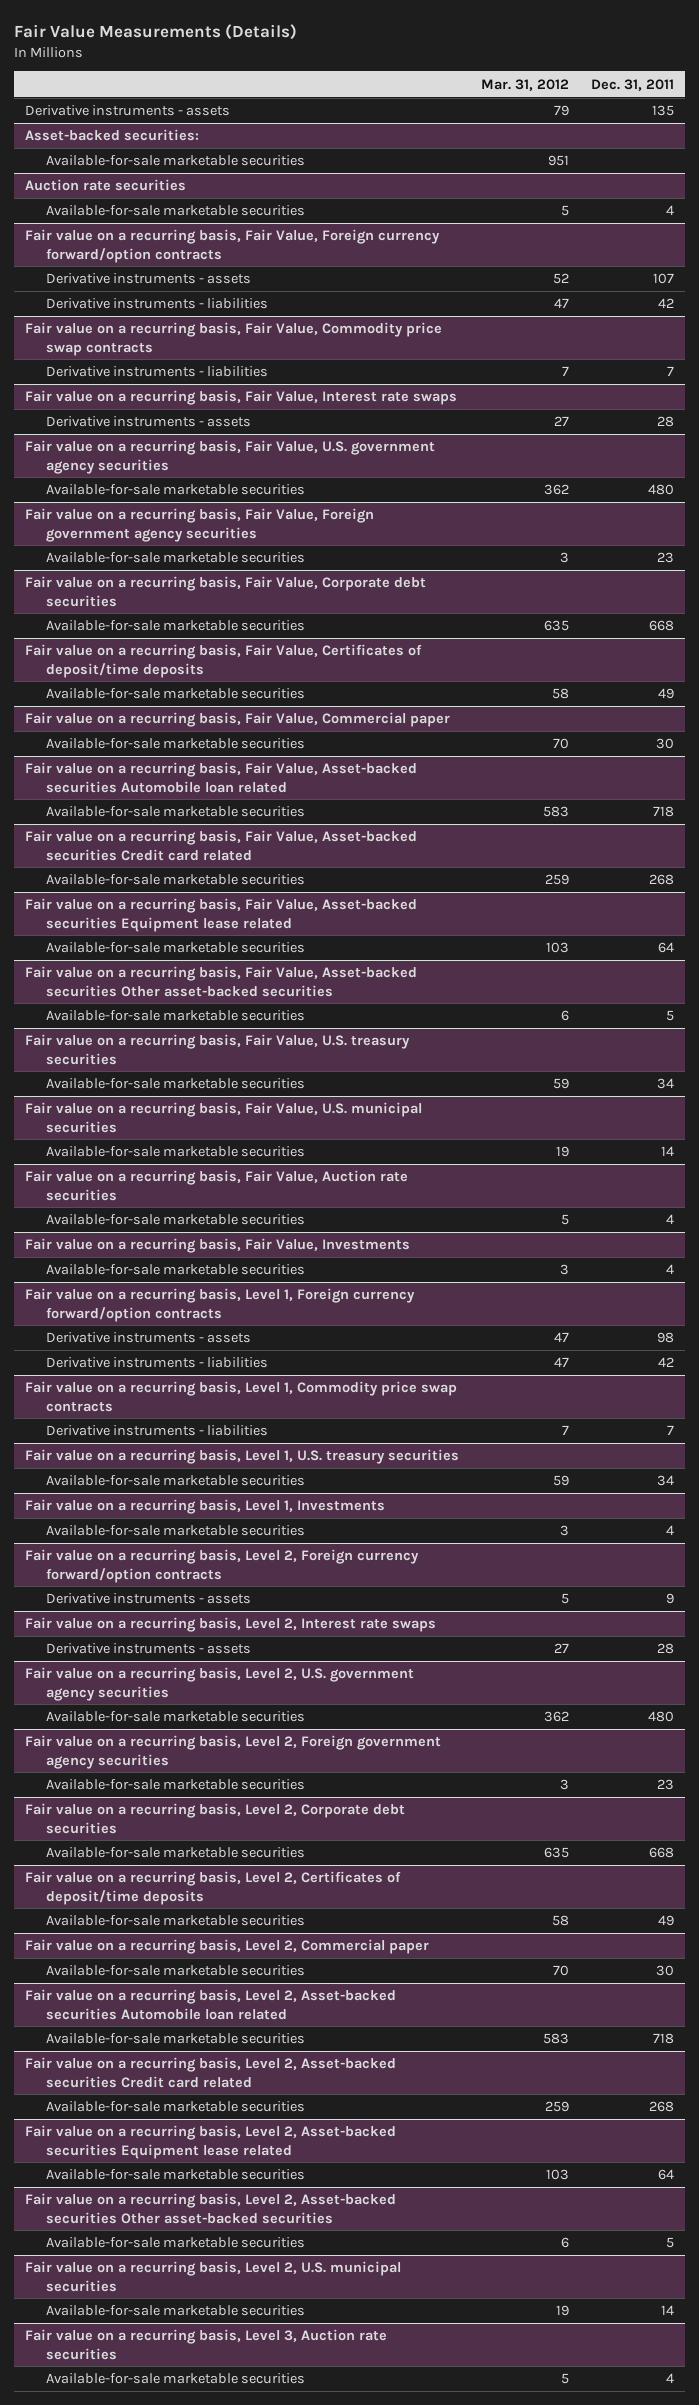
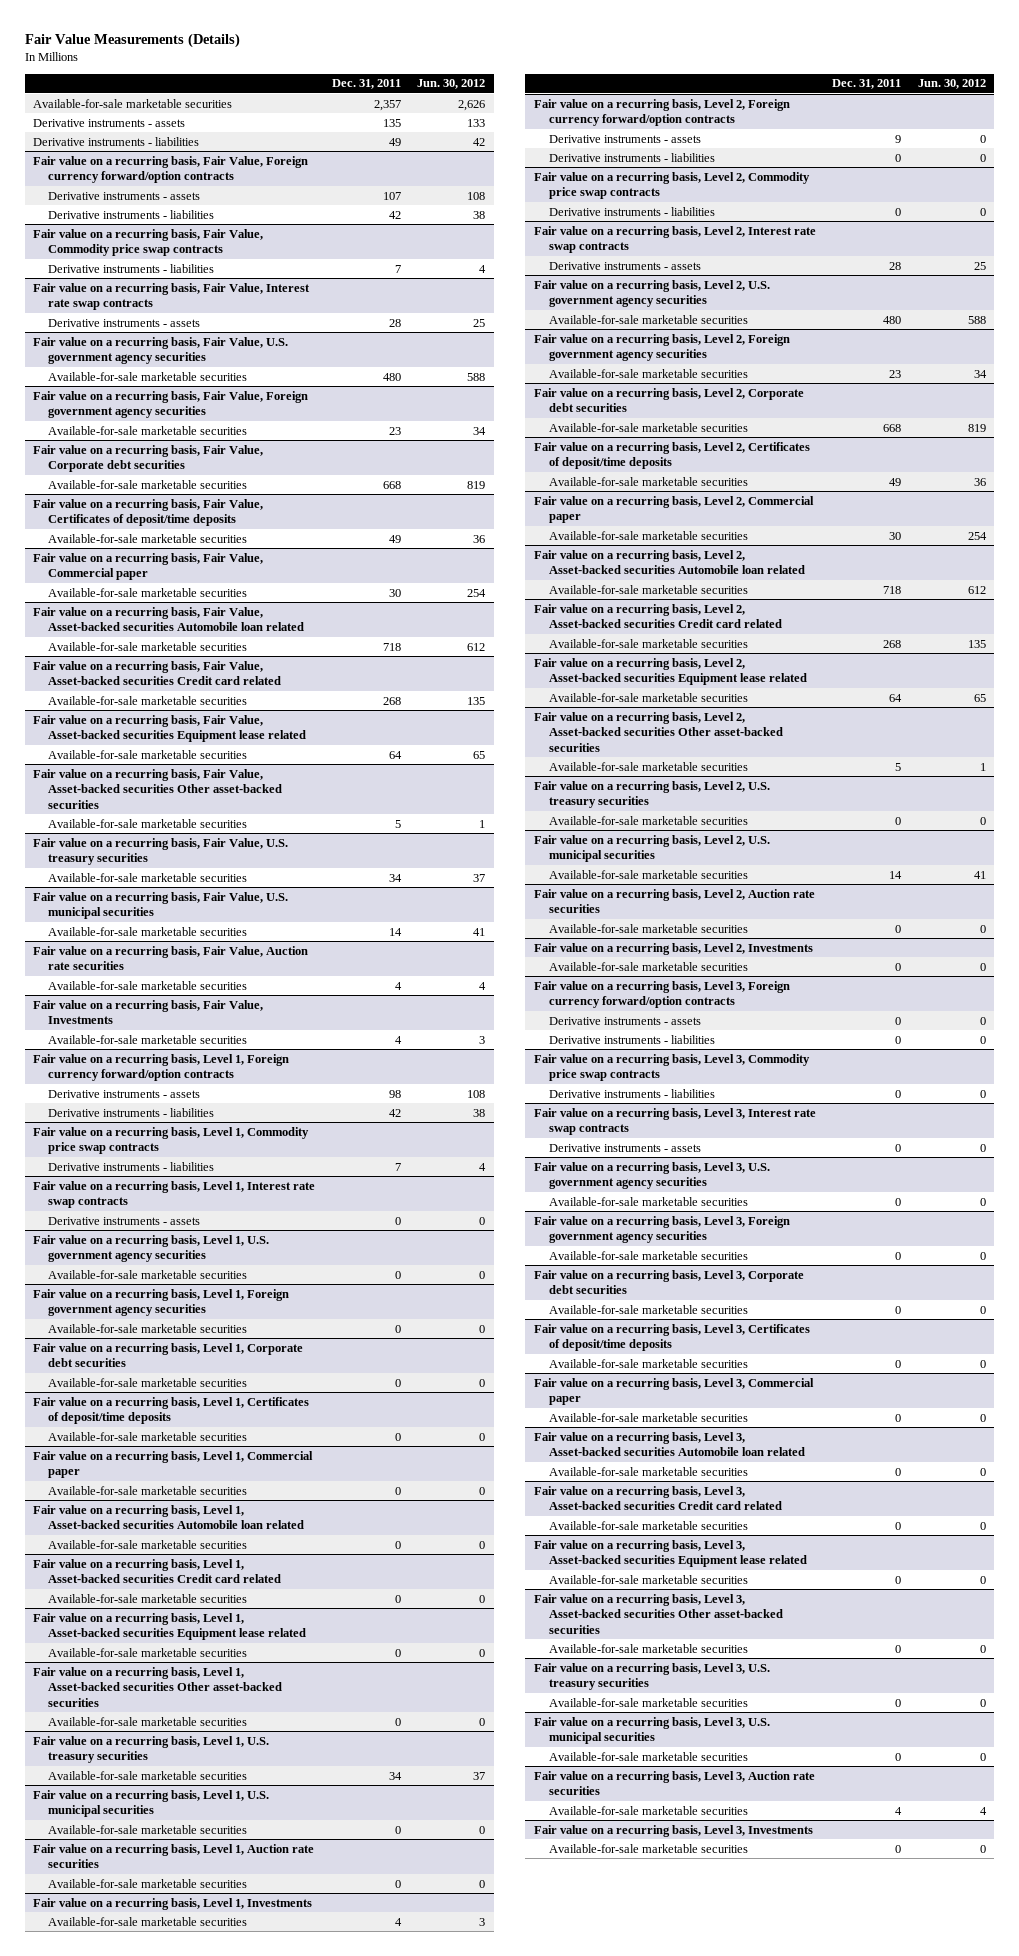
- | Mar. 31, 2012 | Dec. 31, 2011
+ | Dec. 31, 2011 | Jun. 30, 2012
+ Available-for-sale marketable securities | 2,357 | 2,626
- Asset-backed securities:
- Available-for-sale marketable securities | 951 |
- Auction rate securities
- Available-for-sale marketable securities | 5 | 4
+ Derivative instruments - liabilities | 49 | 42
- Fair value on a recurring basis, Fair Value, Interest rate swaps
+ Fair value on a recurring basis, Fair Value, Interest rate swap contracts
+ Fair value on a recurring basis, Level 1, Interest rate swap contracts
+ Derivative instruments - assets | 0 | 0
+ Fair value on a recurring basis, Level 1, U.S. government agency securities
+ Available-for-sale marketable securities | 0 | 0
+ Fair value on a recurring basis, Level 1, Foreign government agency securities
+ Available-for-sale marketable securities | 0 | 0
+ Fair value on a recurring basis, Level 1, Corporate debt securities
+ Available-for-sale marketable securities | 0 | 0
+ Fair value on a recurring basis, Level 1, Certificates of deposit/time deposits
+ Available-for-sale marketable securities | 0 | 0
+ Fair value on a recurring basis, Level 1, Commercial paper
+ Available-for-sale marketable securities | 0 | 0
+ Fair value on a recurring basis, Level 1, Asset-backed securities Automobile loan related
+ Available-for-sale marketable securities | 0 | 0
+ Fair value on a recurring basis, Level 1, Asset-backed securities Credit card related
+ Available-for-sale marketable securities | 0 | 0
+ Fair value on a recurring basis, Level 1, Asset-backed securities Equipment lease related
+ Available-for-sale marketable securities | 0 | 0
+ Fair value on a recurring basis, Level 1, Asset-backed securities Other asset-backed securities
+ Available-for-sale marketable securities | 0 | 0
+ Fair value on a recurring basis, Level 1, U.S. municipal securities
+ Available-for-sale marketable securities | 0 | 0
+ Fair value on a recurring basis, Level 1, Auction rate securities
+ Available-for-sale marketable securities | 0 | 0
- Fair value on a recurring basis, Level 2, Interest rate swaps
@ Fair value on a recurring basis, Level 2, Foreign currency forward/option contracts
+ Derivative instruments - liabilities | 0 | 0
+ Fair value on a recurring basis, Level 2, Commodity price swap contracts
+ Derivative instruments - liabilities | 0 | 0
+ Fair value on a recurring basis, Level 2, Interest rate swap contracts
+ Fair value on a recurring basis, Level 2, U.S. treasury securities
+ Available-for-sale marketable securities | 0 | 0
+ Fair value on a recurring basis, Level 2, Auction rate securities
+ Available-for-sale marketable securities | 0 | 0
+ Fair value on a recurring basis, Level 2, Investments
+ Available-for-sale marketable securities | 0 | 0
+ Fair value on a recurring basis, Level 3, Foreign currency forward/option contracts
+ Derivative instruments - assets | 0 | 0
+ Derivative instruments - liabilities | 0 | 0
+ Fair value on a recurring basis, Level 3, Commodity price swap contracts
+ Derivative instruments - liabilities | 0 | 0
+ Fair value on a recurring basis, Level 3, Interest rate swap contracts
+ Derivative instruments - assets | 0 | 0
+ Fair value on a recurring basis, Level 3, U.S. government agency securities
+ Available-for-sale marketable securities | 0 | 0
+ Fair value on a recurring basis, Level 3, Foreign government agency securities
+ Available-for-sale marketable securities | 0 | 0
+ Fair value on a recurring basis, Level 3, Corporate debt securities
+ Available-for-sale marketable securities | 0 | 0
+ Fair value on a recurring basis, Level 3, Certificates of deposit/time deposits
+ Available-for-sale marketable securities | 0 | 0
+ Fair value on a recurring basis, Level 3, Commercial paper
+ Available-for-sale marketable securities | 0 | 0
+ Fair value on a recurring basis, Level 3, Asset-backed securities Automobile loan related
+ Available-for-sale marketable securities | 0 | 0
+ Fair value on a recurring basis, Level 3, Asset-backed securities Credit card related
+ Available-for-sale marketable securities | 0 | 0
+ Fair value on a recurring basis, Level 3, Asset-backed securities Equipment lease related
+ Available-for-sale marketable securities | 0 | 0
+ Fair value on a recurring basis, Level 3, Asset-backed securities Other asset-backed securities
+ Available-for-sale marketable securities | 0 | 0
+ Fair value on a recurring basis, Level 3, U.S. treasury securities
+ Available-for-sale marketable securities | 0 | 0
+ Fair value on a recurring basis, Level 3, U.S. municipal securities
+ Available-for-sale marketable securities | 0 | 0
+ Fair value on a recurring basis, Level 3, Investments
+ Available-for-sale marketable securities | 0 | 0

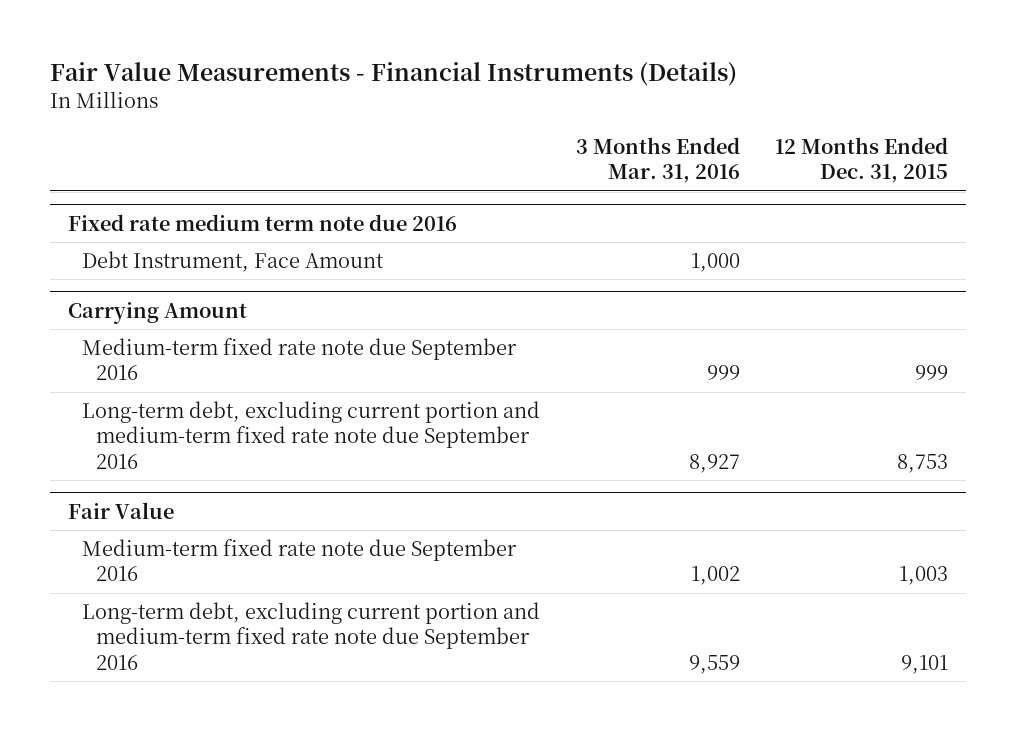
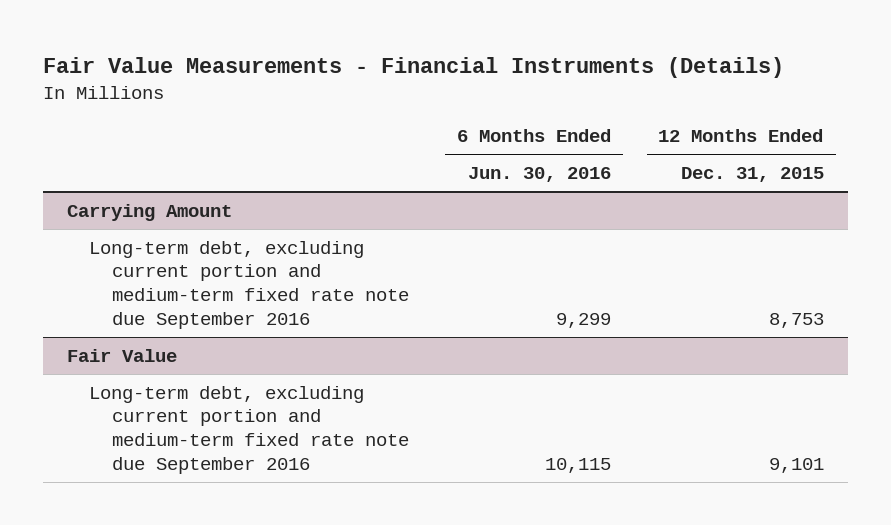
- | 3 Months Ended Mar. 31, 2016 | 12 Months Ended Dec. 31, 2015
+ | 6 Months Ended Jun. 30, 2016 | 12 Months Ended Dec. 31, 2015
- Fixed rate medium term note due 2016
- Debt Instrument, Face Amount | 1,000 |
@ Carrying Amount
- Medium-term fixed rate note due September 2016 | 999 | 999
@ Fair Value
- Medium-term fixed rate note due September 2016 | 1,002 | 1,003

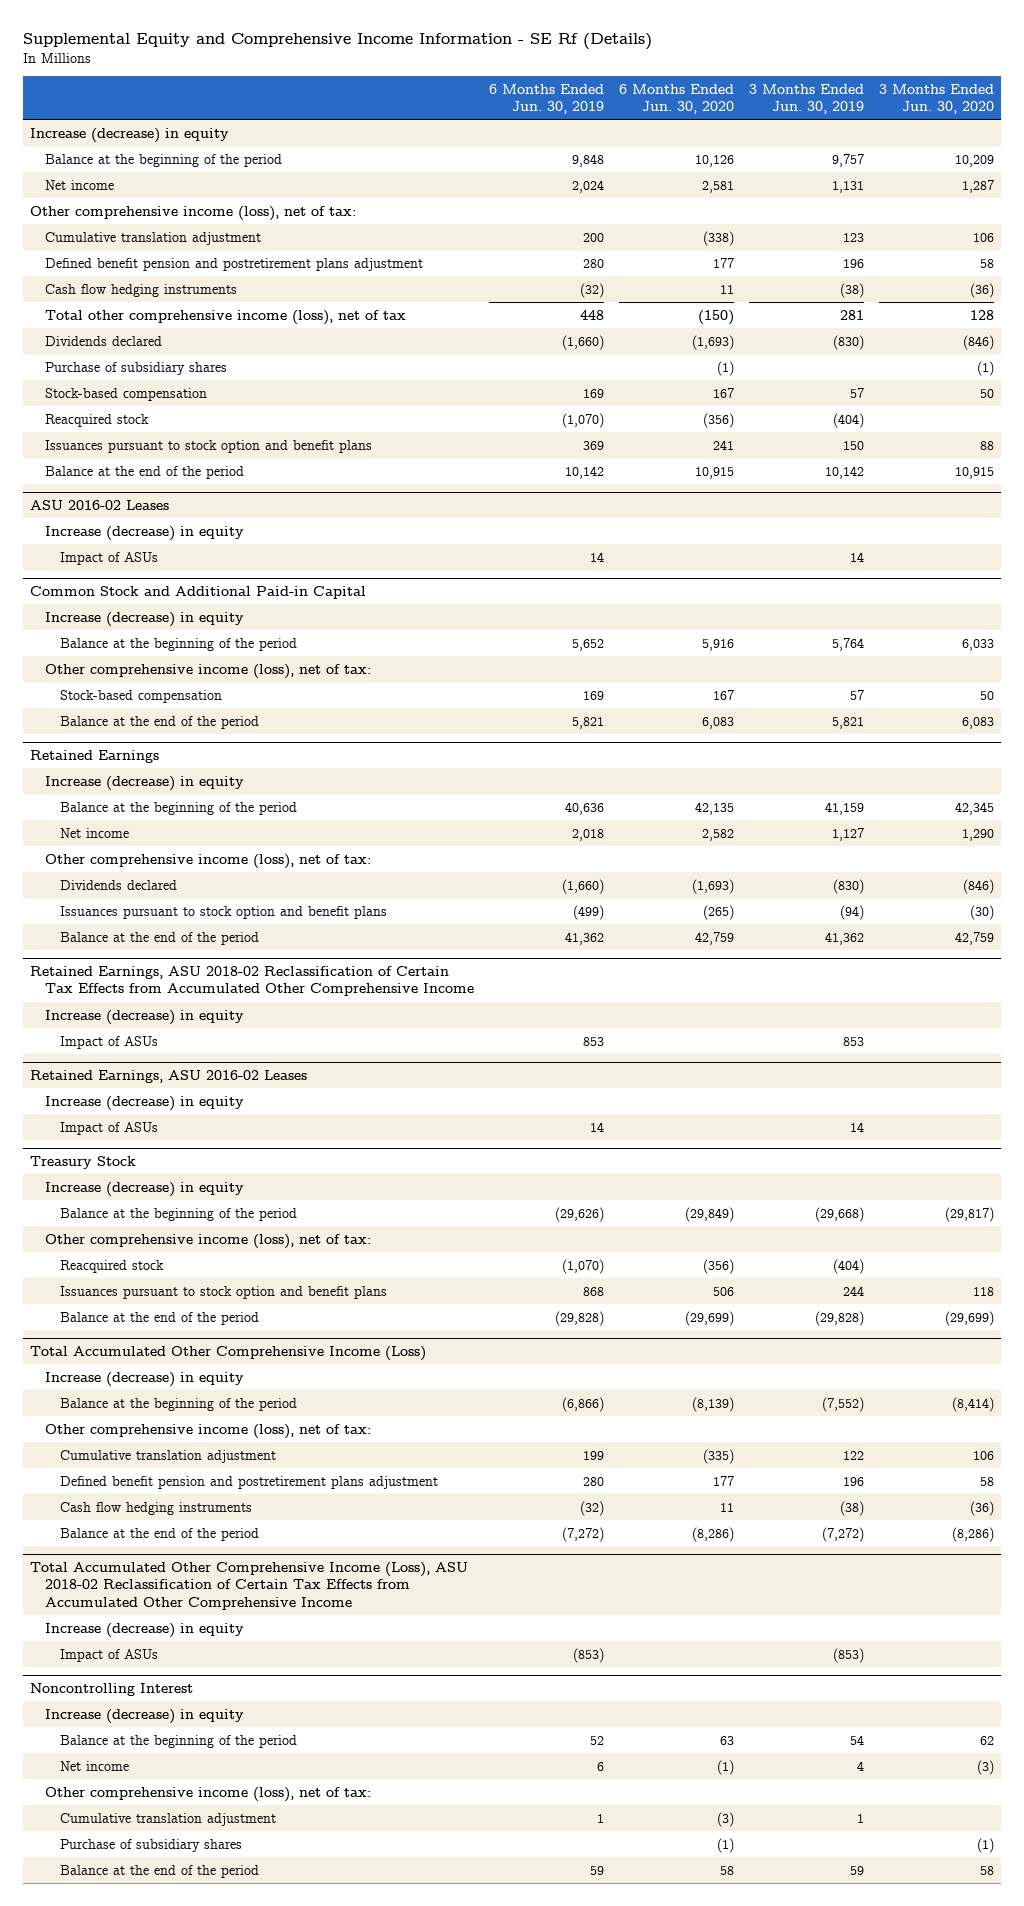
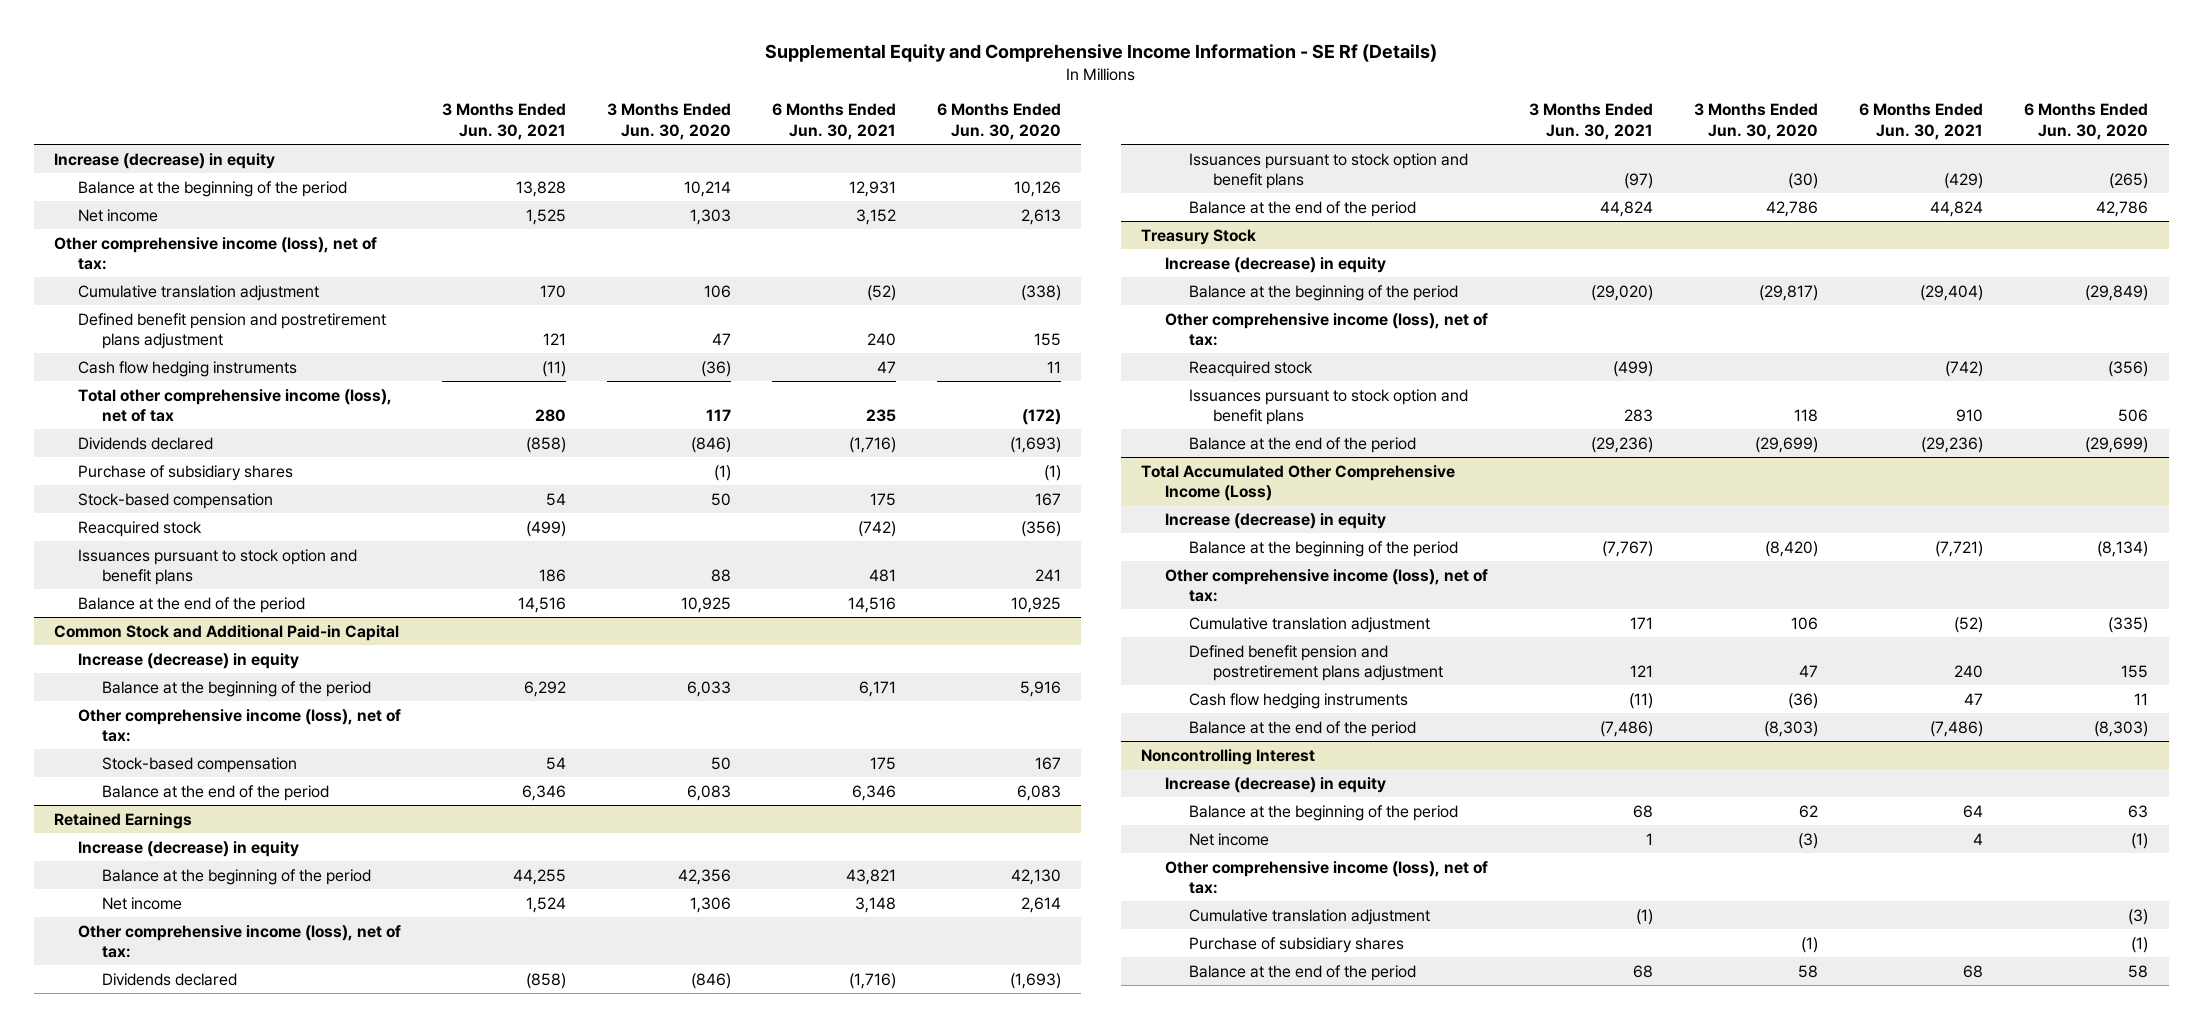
- | 6 Months Ended Jun. 30, 2019 | 6 Months Ended Jun. 30, 2020 | 3 Months Ended Jun. 30, 2019 | 3 Months Ended Jun. 30, 2020
+ | 3 Months Ended Jun. 30, 2021 | 3 Months Ended Jun. 30, 2020 | 6 Months Ended Jun. 30, 2021 | 6 Months Ended Jun. 30, 2020
- Balance at the beginning of the period | 9,848 | 10,126 | 9,757 | 10,209
- Net income | 2,024 | 2,581 | 1,131 | 1,287
+ Balance at the beginning of the period | 13,828 | 10,214 | 12,931 | 10,126
+ Net income | 1,525 | 1,303 | 3,152 | 2,613
- Defined benefit pension and postretirement plans adjustment | 280 | 177 | 196 | 58
+ Defined benefit pension and postretirement plans adjustment | 121 | 47 | 240 | 155
- Total other comprehensive income (loss), net of tax | 448 | (150) | 281 | 128
+ Total other comprehensive income (loss), net of tax | 280 | 117 | 235 | (172)
- Balance at the end of the period | 10,142 | 10,915 | 10,142 | 10,915
- ASU 2016-02 Leases
- Increase (decrease) in equity
- Impact of ASUs | 14 | | 14 |
+ Balance at the end of the period | 14,516 | 10,925 | 14,516 | 10,925
@ Retained Earnings
- Balance at the beginning of the period | 40,636 | 42,135 | 41,159 | 42,345
- Net income | 2,018 | 2,582 | 1,127 | 1,290
+ Balance at the beginning of the period | 44,255 | 42,356 | 43,821 | 42,130
+ Net income | 1,524 | 1,306 | 3,148 | 2,614
- Balance at the end of the period | 41,362 | 42,759 | 41,362 | 42,759
- Retained Earnings, ASU 2018-02 Reclassification of Certain Tax Effects from Accumulated Other Comprehensive Income
- Increase (decrease) in equity
- Impact of ASUs | 853 | | 853 |
- Retained Earnings, ASU 2016-02 Leases
- Increase (decrease) in equity
- Impact of ASUs | 14 | | 14 |
@ Retained Earnings
+ Balance at the end of the period | 44,824 | 42,786 | 44,824 | 42,786
@ Total Accumulated Other Comprehensive Income (Loss)
- Balance at the beginning of the period | (6,866) | (8,139) | (7,552) | (8,414)
+ Balance at the beginning of the period | (7,767) | (8,420) | (7,721) | (8,134)
- Defined benefit pension and postretirement plans adjustment | 280 | 177 | 196 | 58
+ Defined benefit pension and postretirement plans adjustment | 121 | 47 | 240 | 155
- Balance at the end of the period | (7,272) | (8,286) | (7,272) | (8,286)
- Total Accumulated Other Comprehensive Income (Loss), ASU 2018-02 Reclassification of Certain Tax Effects from Accumulated Other Comprehensive Income
- Increase (decrease) in equity
- Impact of ASUs | (853) | | (853) |
@ Total Accumulated Other Comprehensive Income (Loss)
+ Balance at the end of the period | (7,486) | (8,303) | (7,486) | (8,303)

